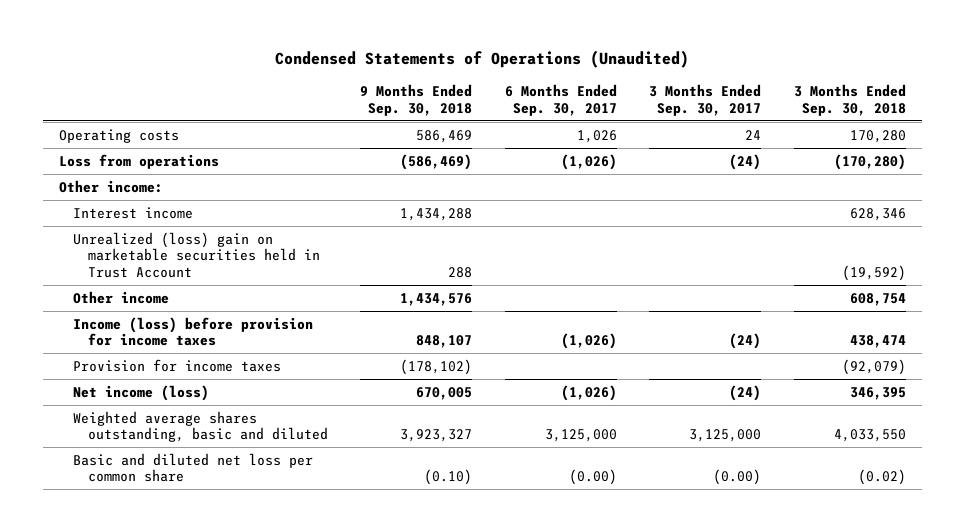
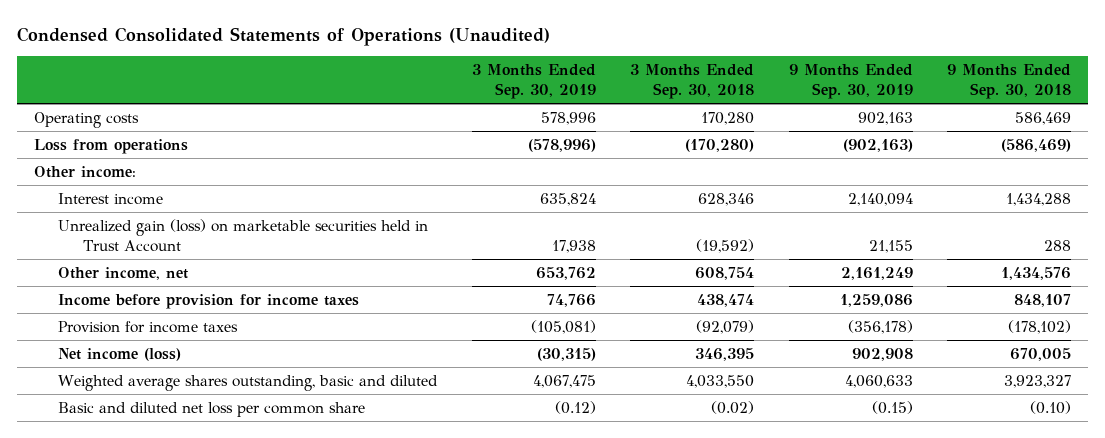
- Condensed Statements of Operations (Unaudited)
+ Condensed Consolidated Statements of Operations (Unaudited)
- | 9 Months Ended Sep. 30, 2018 | 6 Months Ended Sep. 30, 2017 | 3 Months Ended Sep. 30, 2017 | 3 Months Ended Sep. 30, 2018
+ | 3 Months Ended Sep. 30, 2019 | 3 Months Ended Sep. 30, 2018 | 9 Months Ended Sep. 30, 2019 | 9 Months Ended Sep. 30, 2018
- Unrealized (loss) gain on marketable securities held in Trust Account | 288 | | | (19,592)
- Other income | 1,434,576 | | | 608,754
- Income (loss) before provision for income taxes | 848,107 | (1,026) | (24) | 438,474
+ Unrealized gain (loss) on marketable securities held in Trust Account | 17,938 | (19,592) | 21,155 | 288
+ Other income, net | 653,762 | 608,754 | 2,161,249 | 1,434,576
+ Income before provision for income taxes | 74,766 | 438,474 | 1,259,086 | 848,107

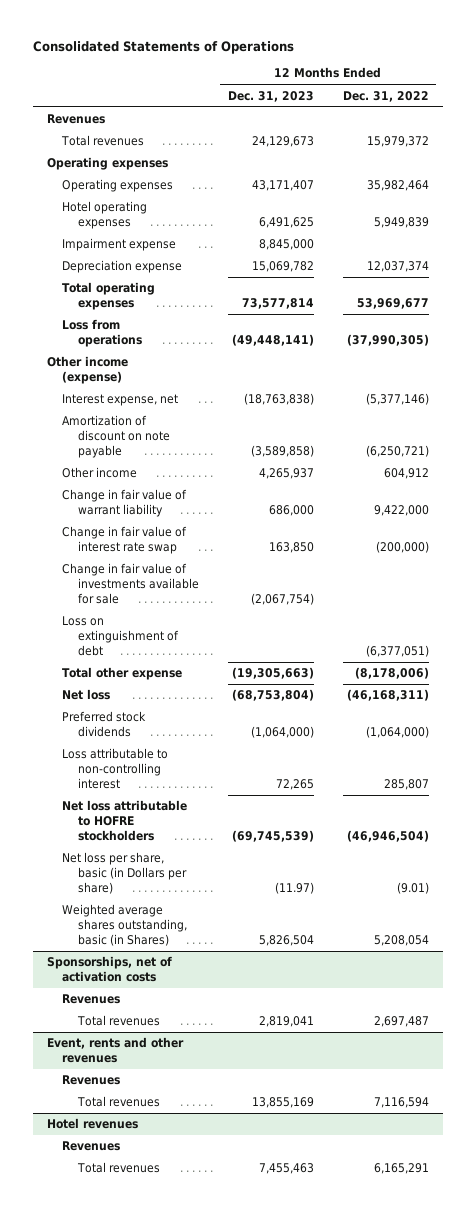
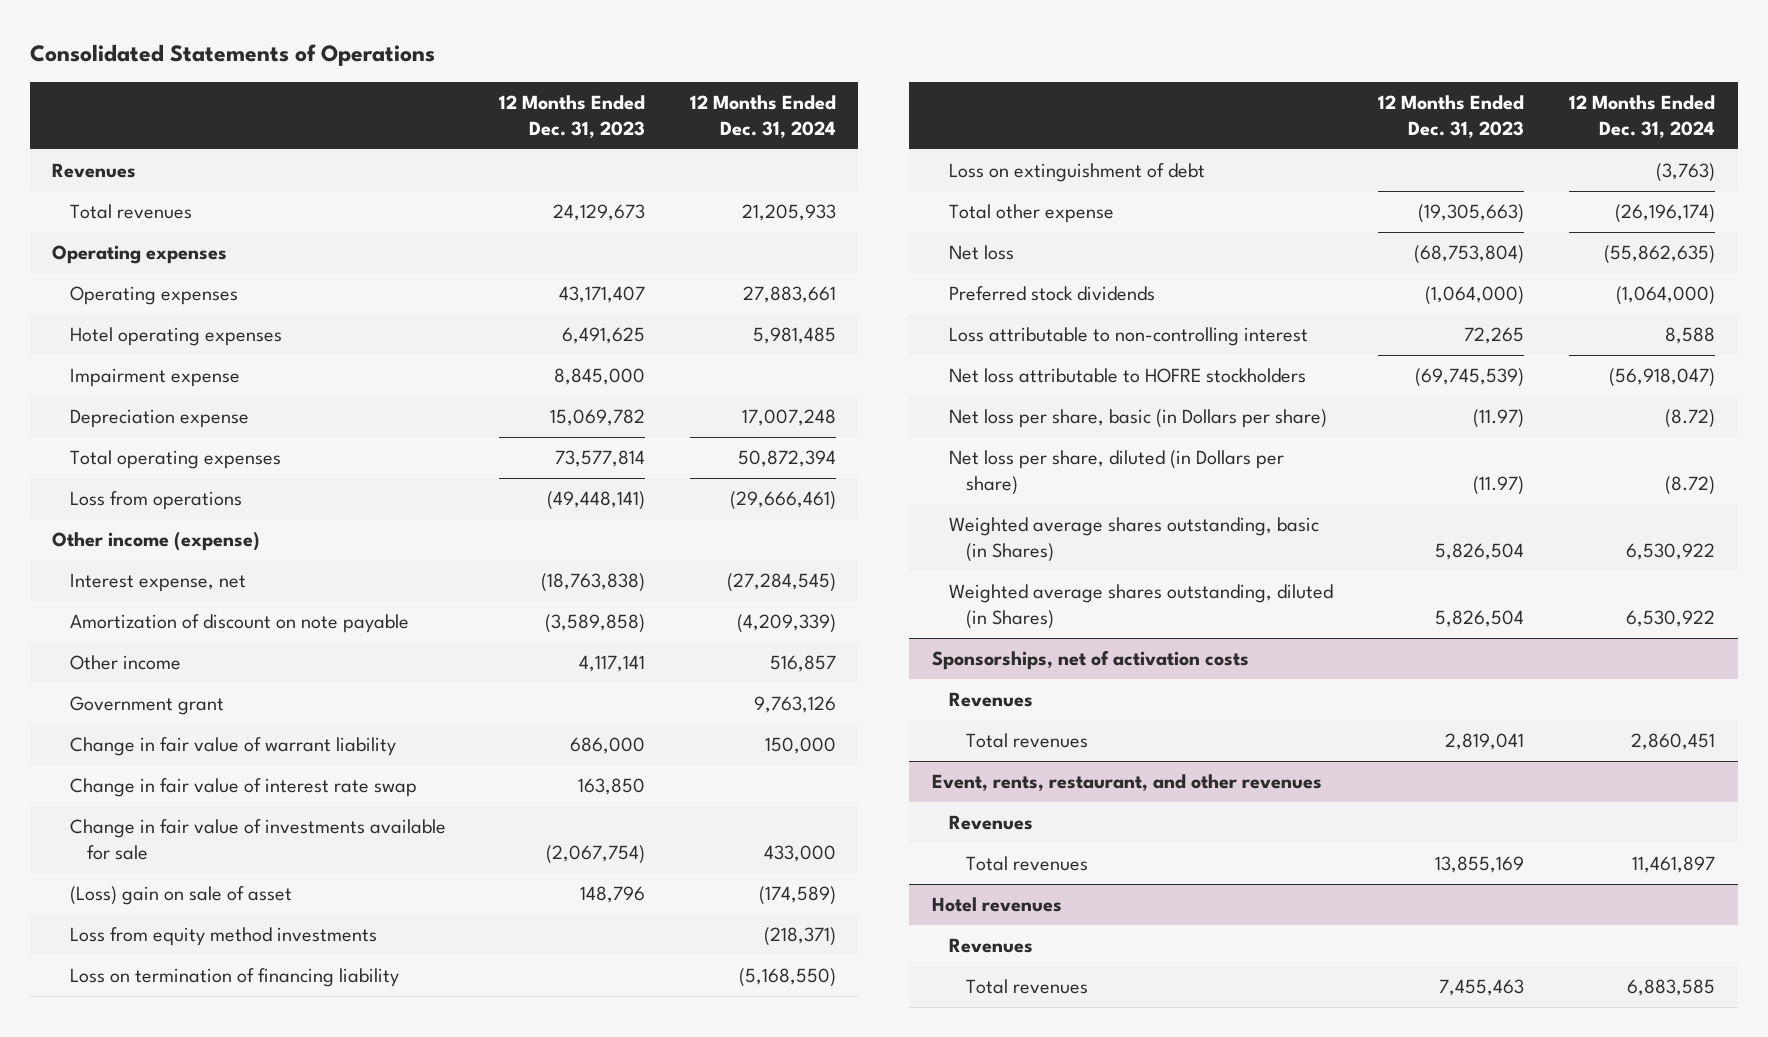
- | 12 Months Ended Dec. 31, 2023 | 12 Months Ended Dec. 31, 2022
+ | 12 Months Ended Dec. 31, 2023 | 12 Months Ended Dec. 31, 2024
- Other income | 4,265,937 | 604,912
+ Other income | 4,117,141 | 516,857
+ Government grant | | 9,763,126
+ (Loss) gain on sale of asset | 148,796 | (174,589)
+ Loss from equity method investments | | (218,371)
+ Loss on termination of financing liability | | (5,168,550)
+ Net loss per share, diluted (in Dollars per share) | (11.97) | (8.72)
+ Weighted average shares outstanding, diluted (in Shares) | 5,826,504 | 6,530,922
- Event, rents and other revenues
+ Event, rents, restaurant, and other revenues

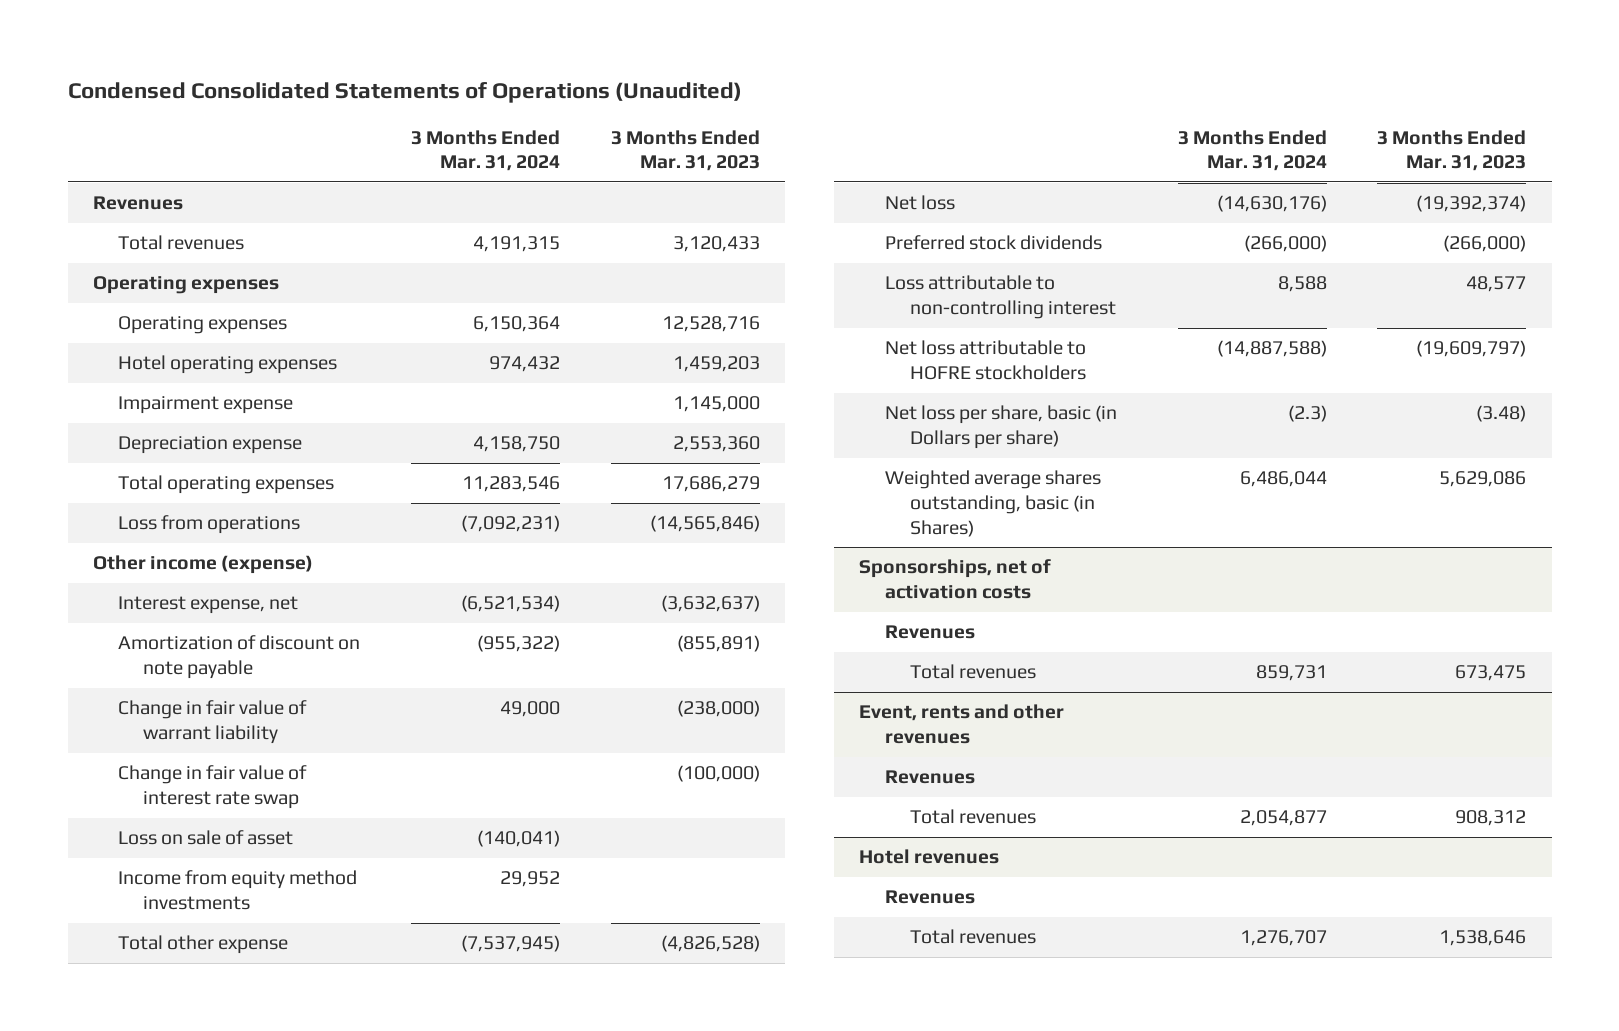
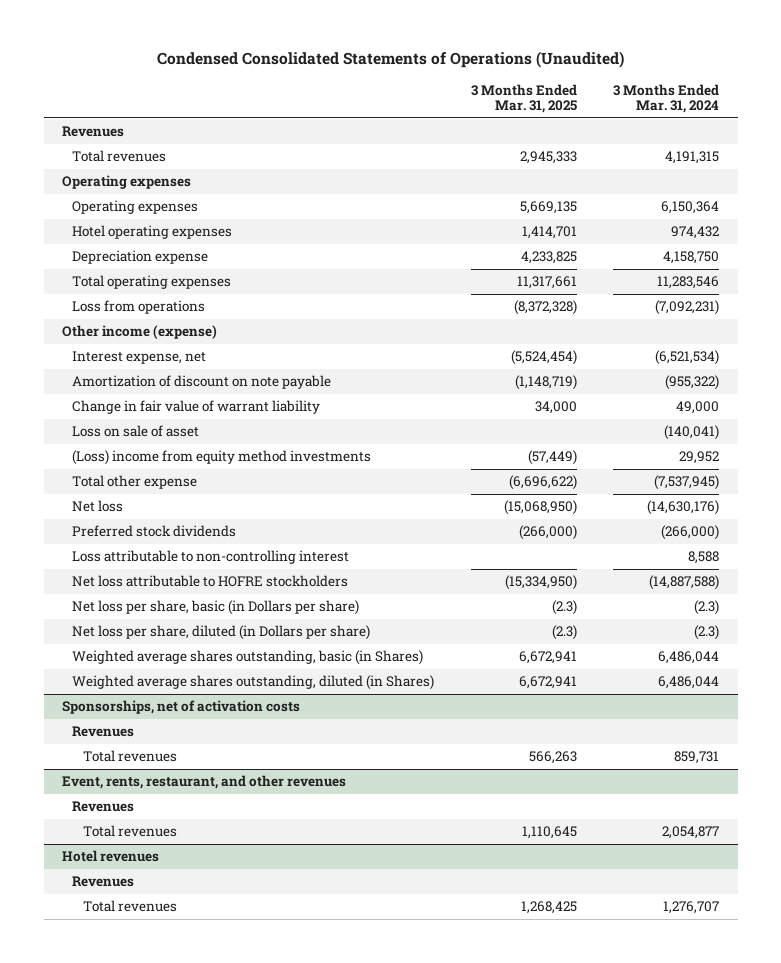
- | 3 Months Ended Mar. 31, 2024 | 3 Months Ended Mar. 31, 2023
+ | 3 Months Ended Mar. 31, 2025 | 3 Months Ended Mar. 31, 2024
- Impairment expense | | 1,145,000
- Change in fair value of interest rate swap | | (100,000)
- Income from equity method investments | 29,952 |
+ (Loss) income from equity method investments | (57,449) | 29,952
+ Net loss per share, diluted (in Dollars per share) | (2.3) | (2.3)
+ Weighted average shares outstanding, diluted (in Shares) | 6,672,941 | 6,486,044
- Event, rents and other revenues
+ Event, rents, restaurant, and other revenues

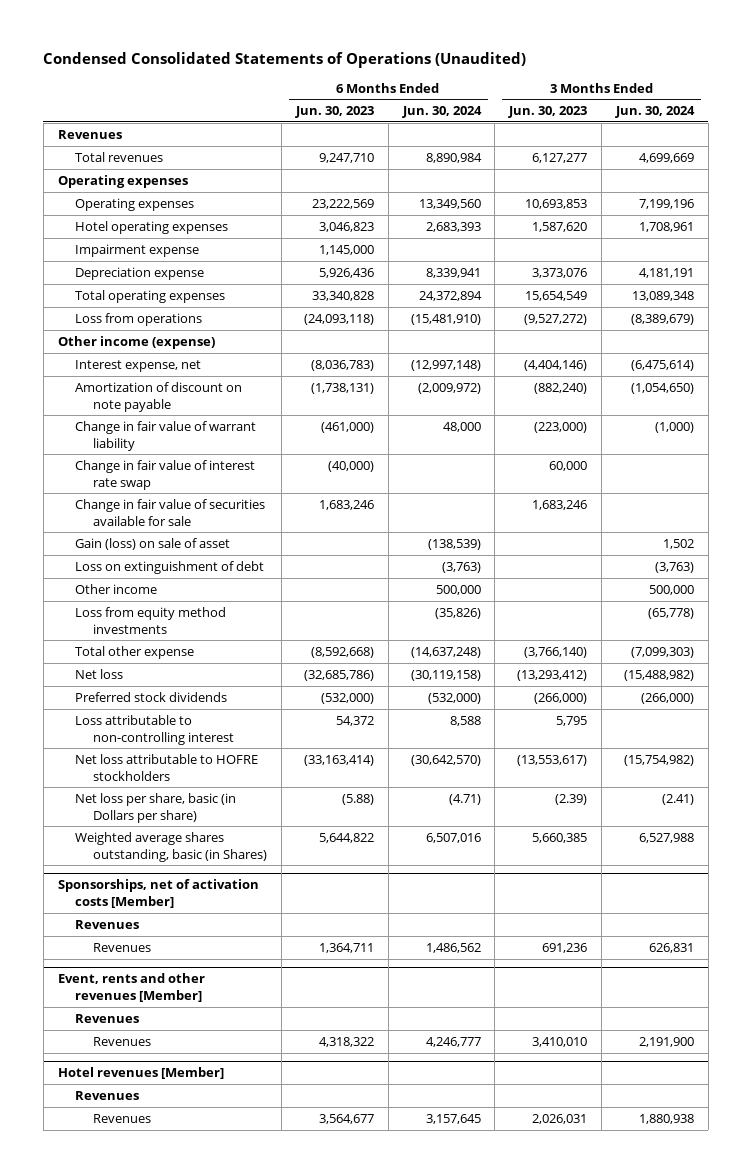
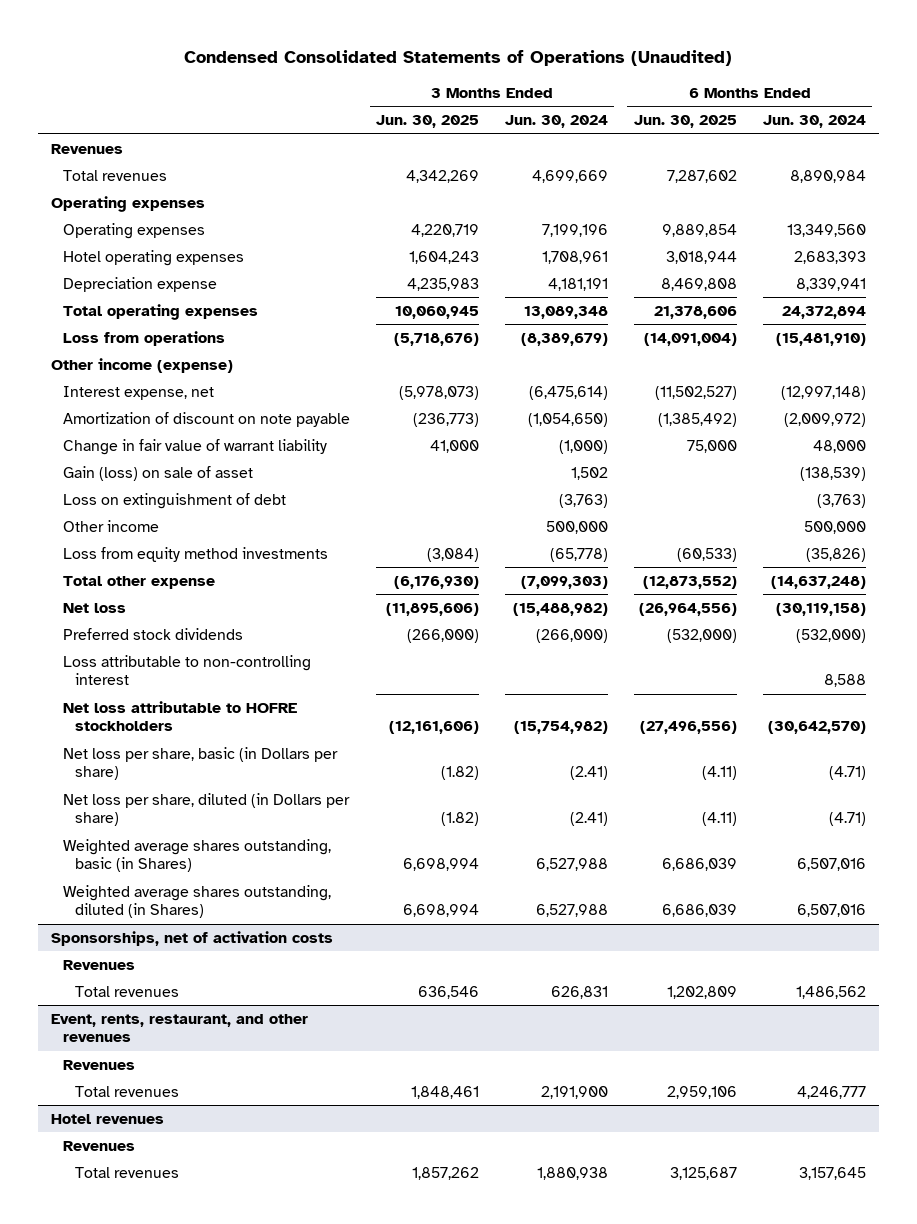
- | 6 Months Ended Jun. 30, 2023 | 6 Months Ended Jun. 30, 2024 | 3 Months Ended Jun. 30, 2023 | 3 Months Ended Jun. 30, 2024
+ | 3 Months Ended Jun. 30, 2025 | 3 Months Ended Jun. 30, 2024 | 6 Months Ended Jun. 30, 2025 | 6 Months Ended Jun. 30, 2024
- Impairment expense | 1,145,000 | | |
- Change in fair value of interest rate swap | (40,000) | | 60,000 |
- Change in fair value of securities available for sale | 1,683,246 | | 1,683,246 |
+ Net loss per share, diluted (in Dollars per share) | (1.82) | (2.41) | (4.11) | (4.71)
- Sponsorships, net of activation costs [Member]
+ Weighted average shares outstanding, diluted (in Shares) | 6,698,994 | 6,527,988 | 6,686,039 | 6,507,016
+ Sponsorships, net of activation costs
- Revenues | 1,364,711 | 1,486,562 | 691,236 | 626,831
- Event, rents and other revenues [Member]
+ Total revenues | 636,546 | 626,831 | 1,202,809 | 1,486,562
+ Event, rents, restaurant, and other revenues
- Revenues | 4,318,322 | 4,246,777 | 3,410,010 | 2,191,900
- Hotel revenues [Member]
+ Total revenues | 1,848,461 | 2,191,900 | 2,959,106 | 4,246,777
+ Hotel revenues
- Revenues | 3,564,677 | 3,157,645 | 2,026,031 | 1,880,938
+ Total revenues | 1,857,262 | 1,880,938 | 3,125,687 | 3,157,645

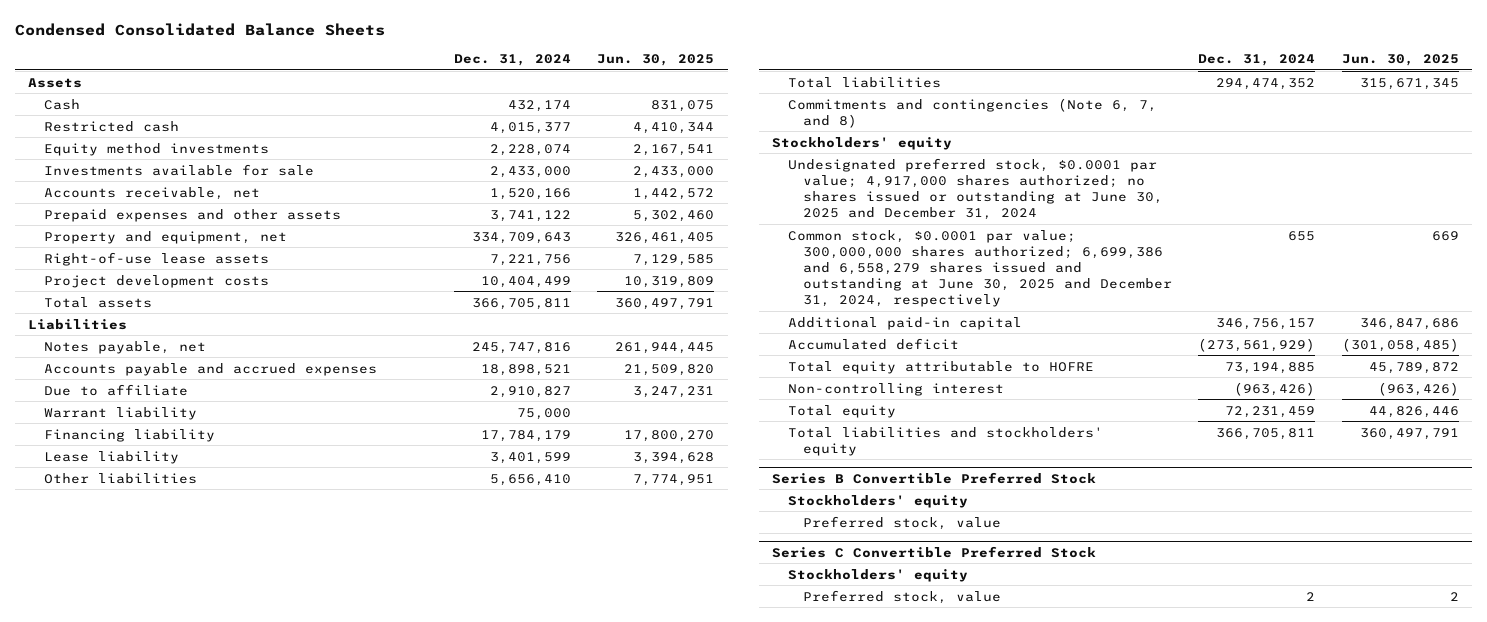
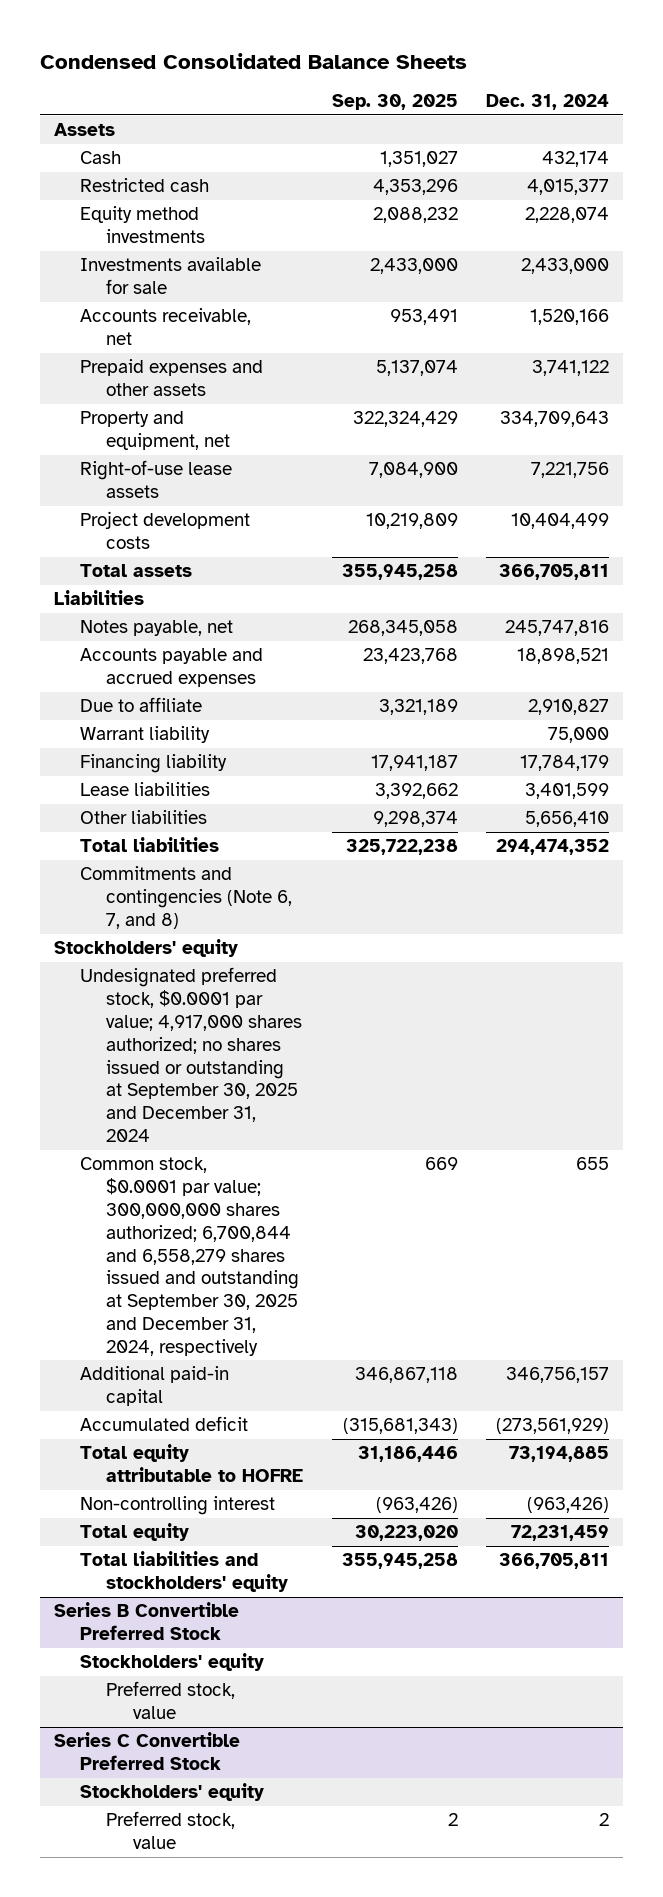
- | Dec. 31, 2024 | Jun. 30, 2025
+ | Sep. 30, 2025 | Dec. 31, 2024
- Lease liability | 3,401,599 | 3,394,628
+ Lease liabilities | 3,392,662 | 3,401,599
- Undesignated preferred stock, $0.0001 par value; 4,917,000 shares authorized; no shares issued or outstanding at June 30, 2025 and December 31, 2024
- Common stock, $0.0001 par value; 300,000,000 shares authorized; 6,699,386 and 6,558,279 shares issued and outstanding at June 30, 2025 and December 31, 2024, respectively | 655 | 669
+ Undesignated preferred stock, $0.0001 par value; 4,917,000 shares authorized; no shares issued or outstanding at September 30, 2025 and December 31, 2024
+ Common stock, $0.0001 par value; 300,000,000 shares authorized; 6,700,844 and 6,558,279 shares issued and outstanding at September 30, 2025 and December 31, 2024, respectively | 669 | 655

